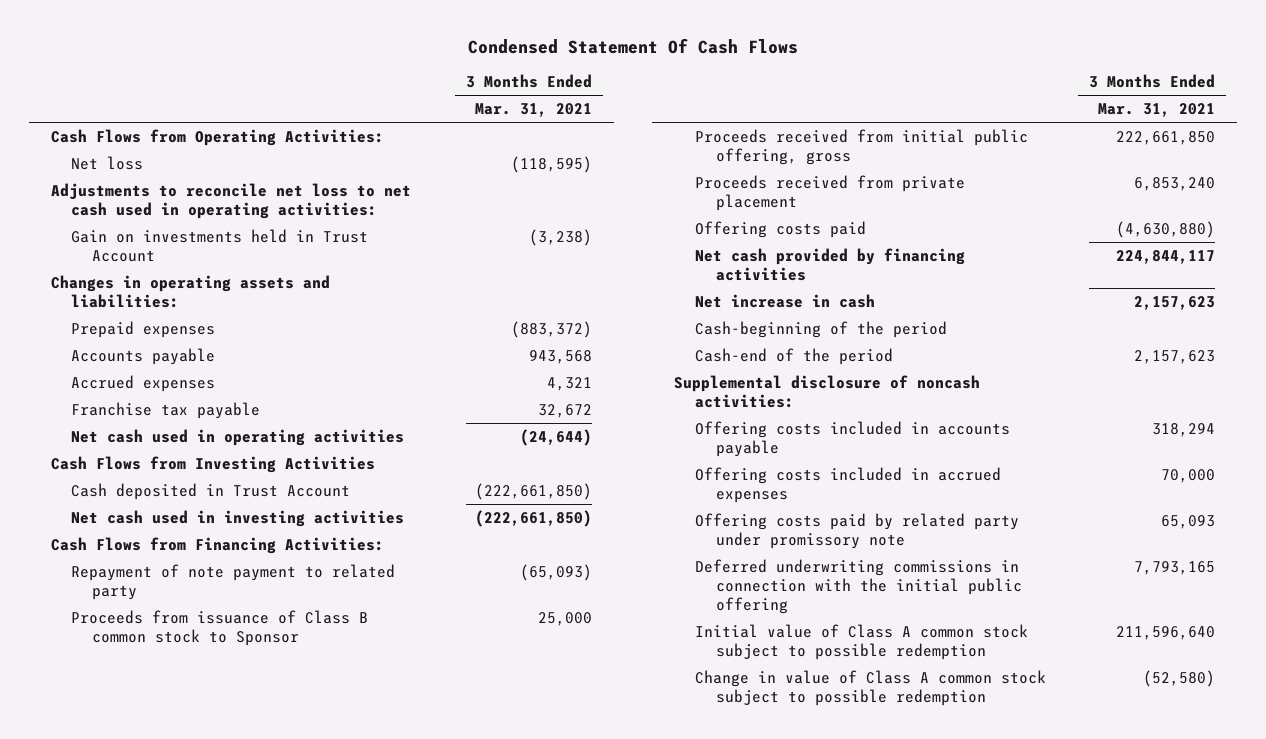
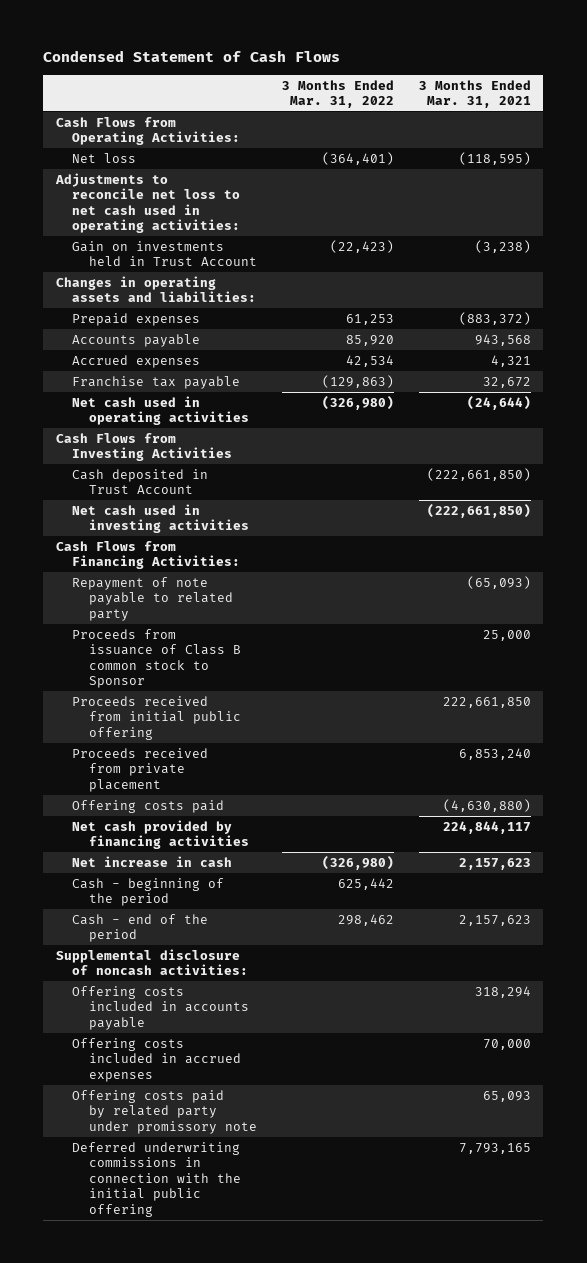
- Condensed Statement Of Cash Flows
+ Condensed Statement of Cash Flows
- | 3 Months Ended Mar. 31, 2021
+ | 3 Months Ended Mar. 31, 2022 | 3 Months Ended Mar. 31, 2021
- Repayment of note payment to related party | (65,093)
+ Repayment of note payable to related party | | (65,093)
- Proceeds received from initial public offering, gross | 222,661,850
+ Proceeds received from initial public offering | | 222,661,850
- Cash-beginning of the period
- Cash-end of the period | 2,157,623
+ Cash - beginning of the period | 625,442 |
+ Cash - end of the period | 298,462 | 2,157,623
- Initial value of Class A common stock subject to possible redemption | 211,596,640
- Change in value of Class A common stock subject to possible redemption | (52,580)

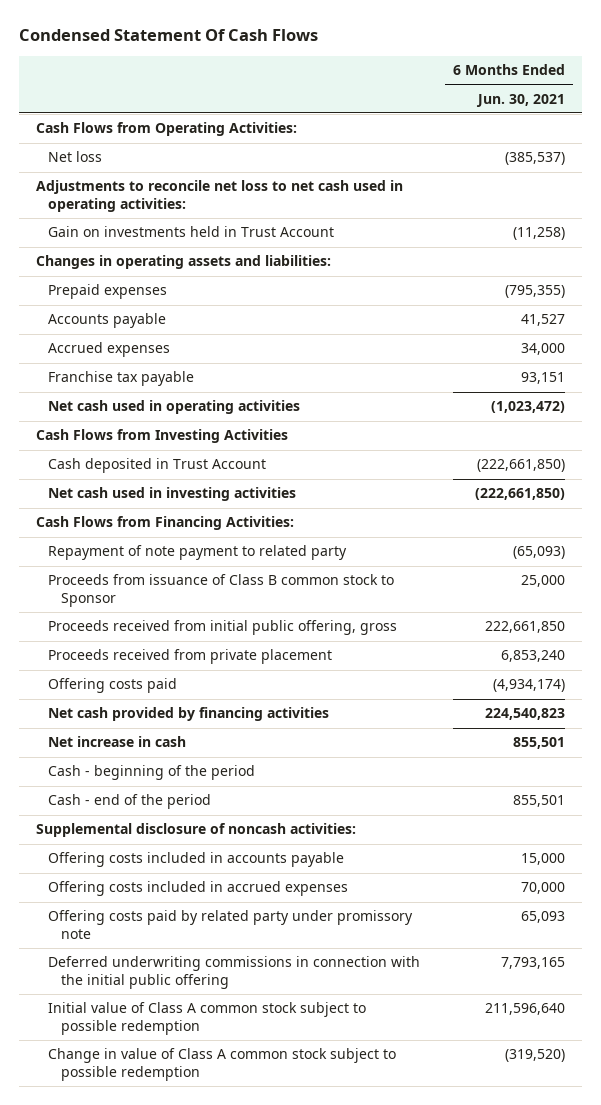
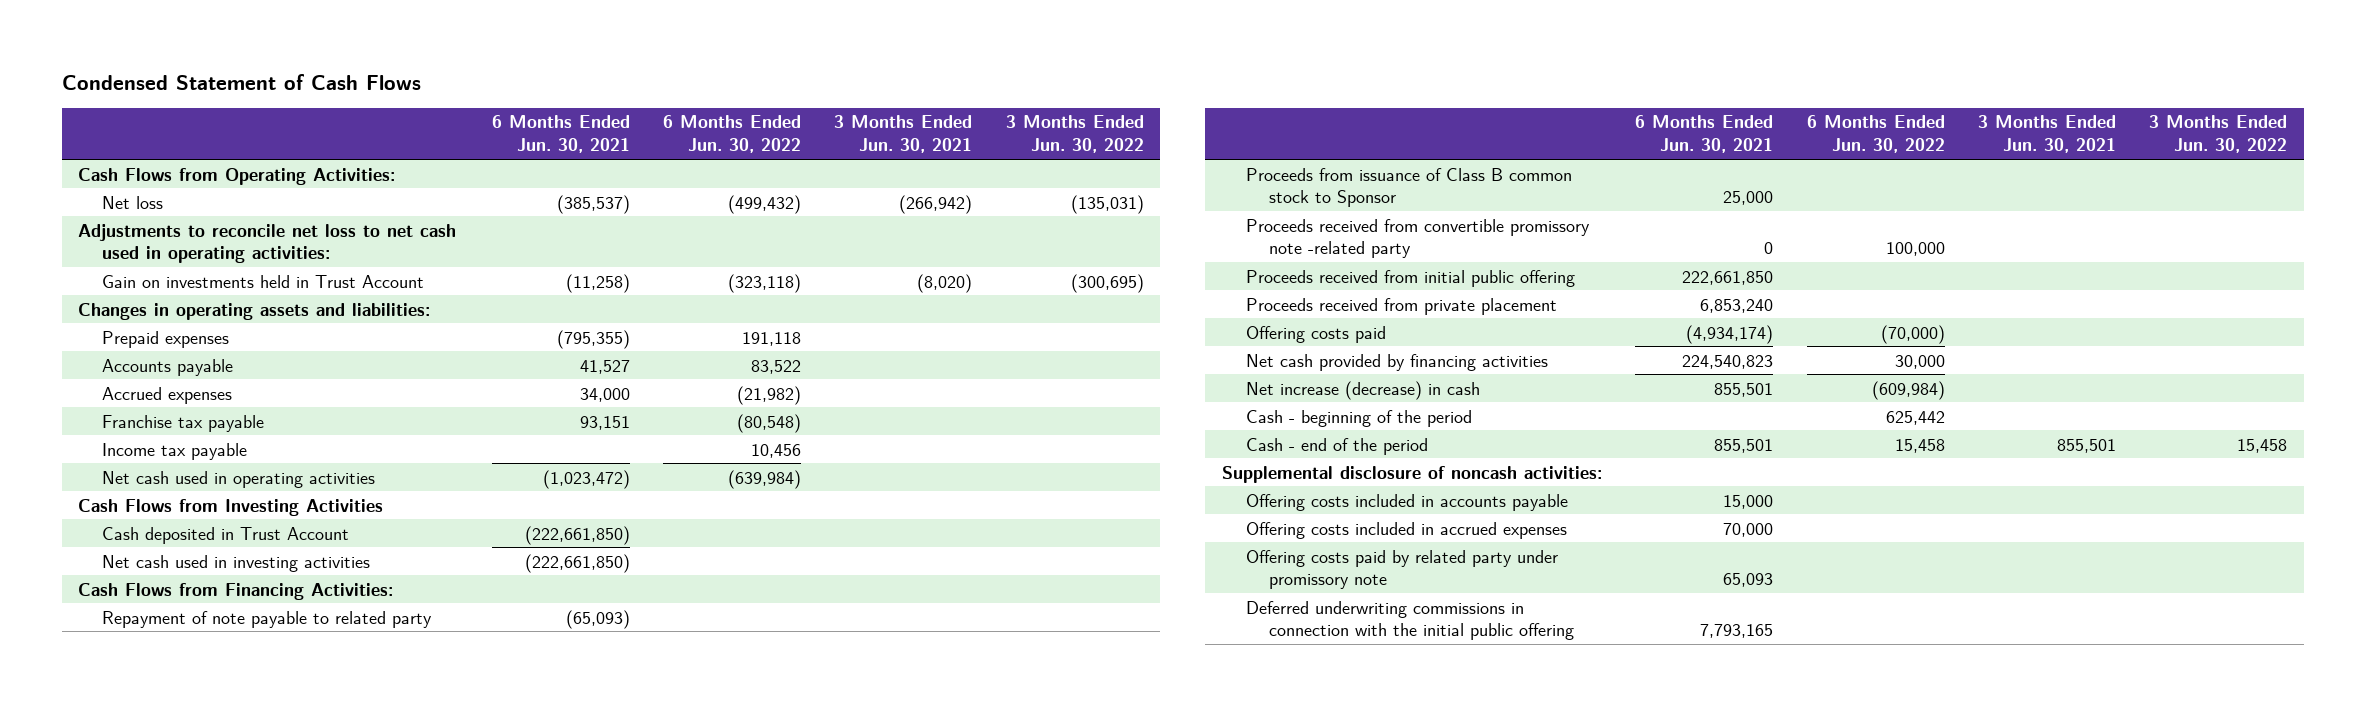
- Condensed Statement Of Cash Flows
+ Condensed Statement of Cash Flows
- | 6 Months Ended Jun. 30, 2021
+ | 6 Months Ended Jun. 30, 2021 | 6 Months Ended Jun. 30, 2022 | 3 Months Ended Jun. 30, 2021 | 3 Months Ended Jun. 30, 2022
+ Income tax payable | | 10,456 | |
- Repayment of note payment to related party | (65,093)
+ Repayment of note payable to related party | (65,093) | | |
- Proceeds received from initial public offering, gross | 222,661,850
+ Proceeds received from convertible promissory note -related party | 0 | 100,000 | |
+ Proceeds received from initial public offering | 222,661,850 | | |
- Net increase in cash | 855,501
+ Net increase (decrease) in cash | 855,501 | (609,984) | |
- Initial value of Class A common stock subject to possible redemption | 211,596,640
- Change in value of Class A common stock subject to possible redemption | (319,520)

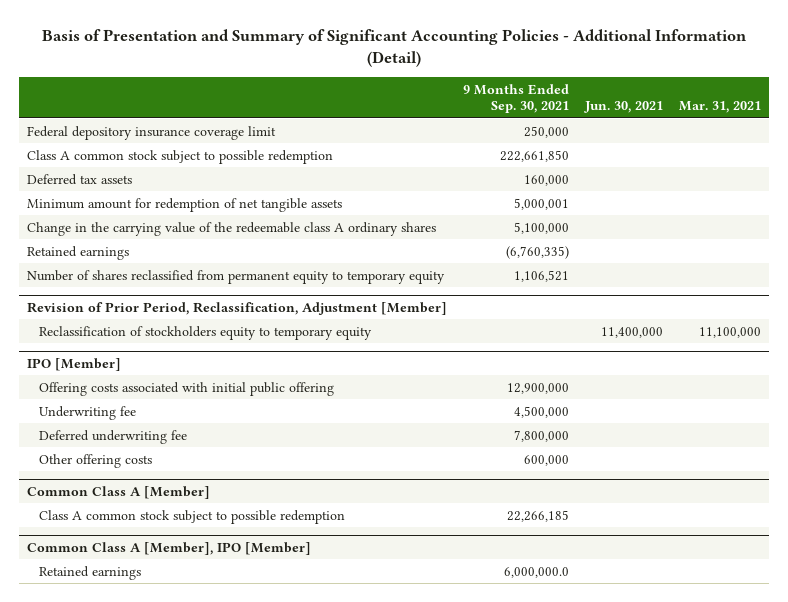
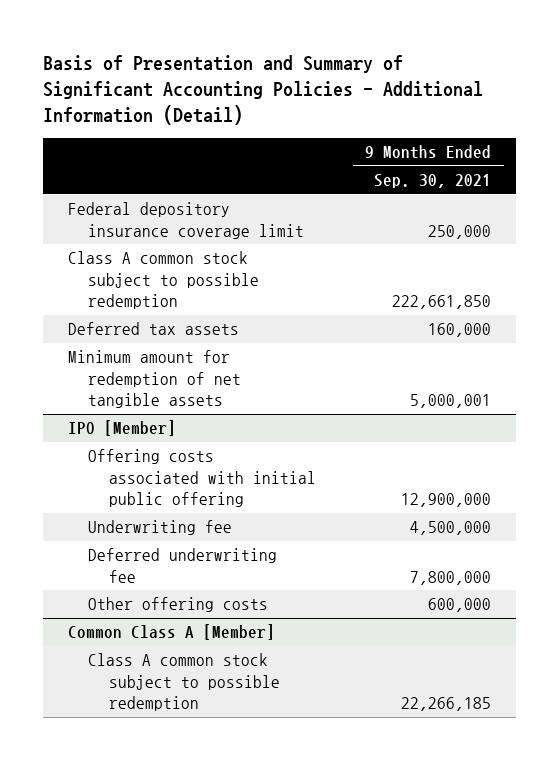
- | 9 Months Ended Sep. 30, 2021 | Jun. 30, 2021 | Mar. 31, 2021
+ | 9 Months Ended Sep. 30, 2021
- Change in the carrying value of the redeemable class A ordinary shares | 5,100,000 | |
- Retained earnings | (6,760,335) | |
- Number of shares reclassified from permanent equity to temporary equity | 1,106,521 | |
- Revision of Prior Period, Reclassification, Adjustment [Member]
- Reclassification of stockholders equity to temporary equity | | 11,400,000 | 11,100,000
- Common Class A [Member], IPO [Member]
- Retained earnings | 6,000,000.0 | |

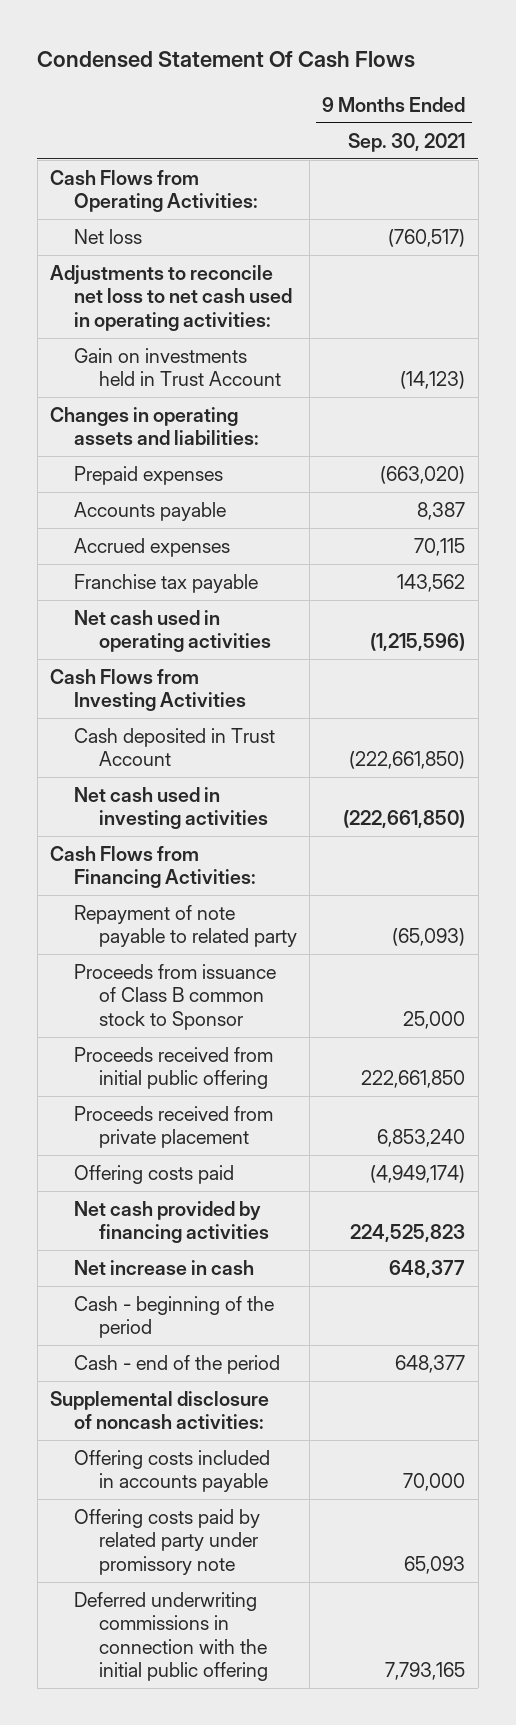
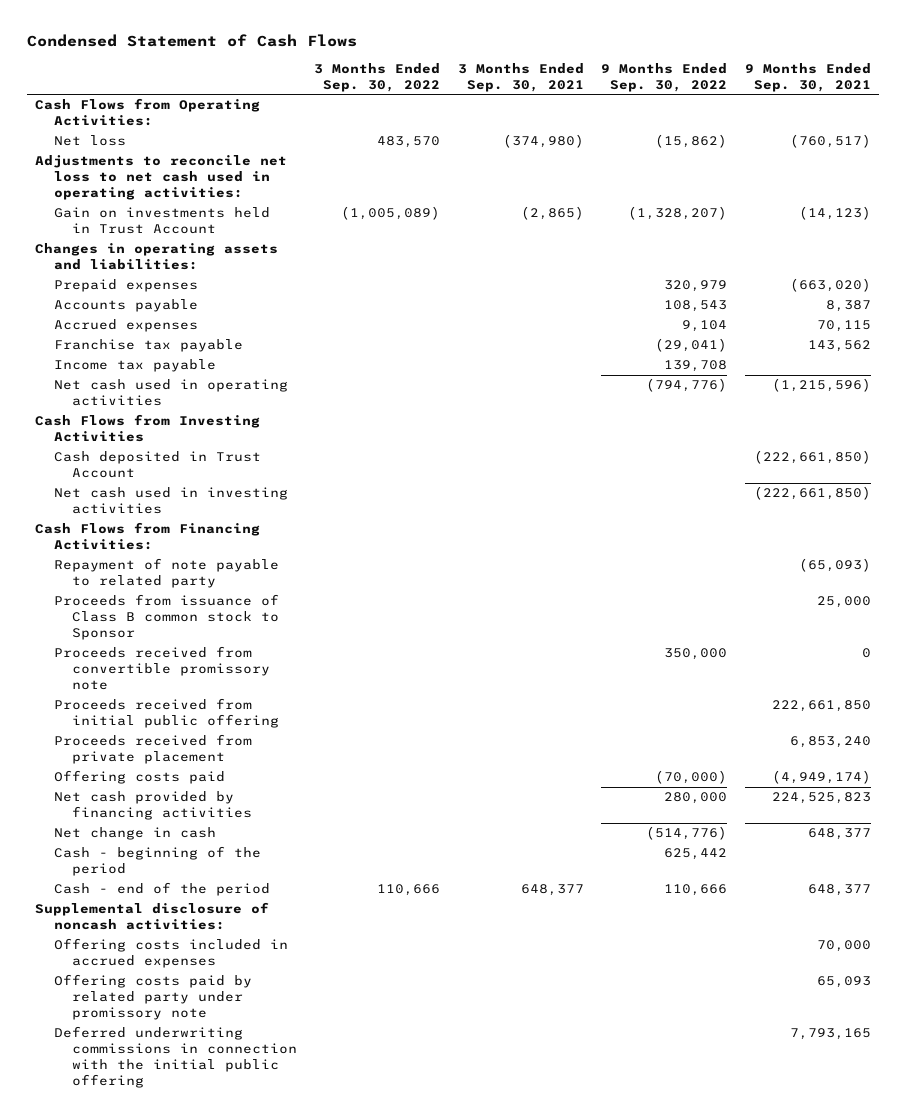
- Condensed Statement Of Cash Flows
+ Condensed Statement of Cash Flows
- | 9 Months Ended Sep. 30, 2021
+ | 3 Months Ended Sep. 30, 2022 | 3 Months Ended Sep. 30, 2021 | 9 Months Ended Sep. 30, 2022 | 9 Months Ended Sep. 30, 2021
+ Income tax payable | | | 139,708 |
+ Proceeds received from convertible promissory note | | | 350,000 | 0
- Net increase in cash | 648,377
+ Net change in cash | | | (514,776) | 648,377
- Offering costs included in accounts payable | 70,000
+ Offering costs included in accrued expenses | | | | 70,000

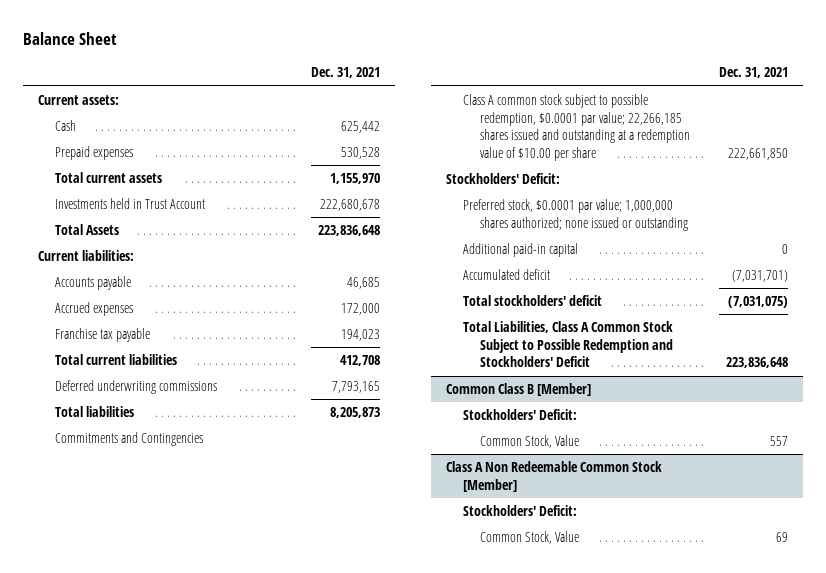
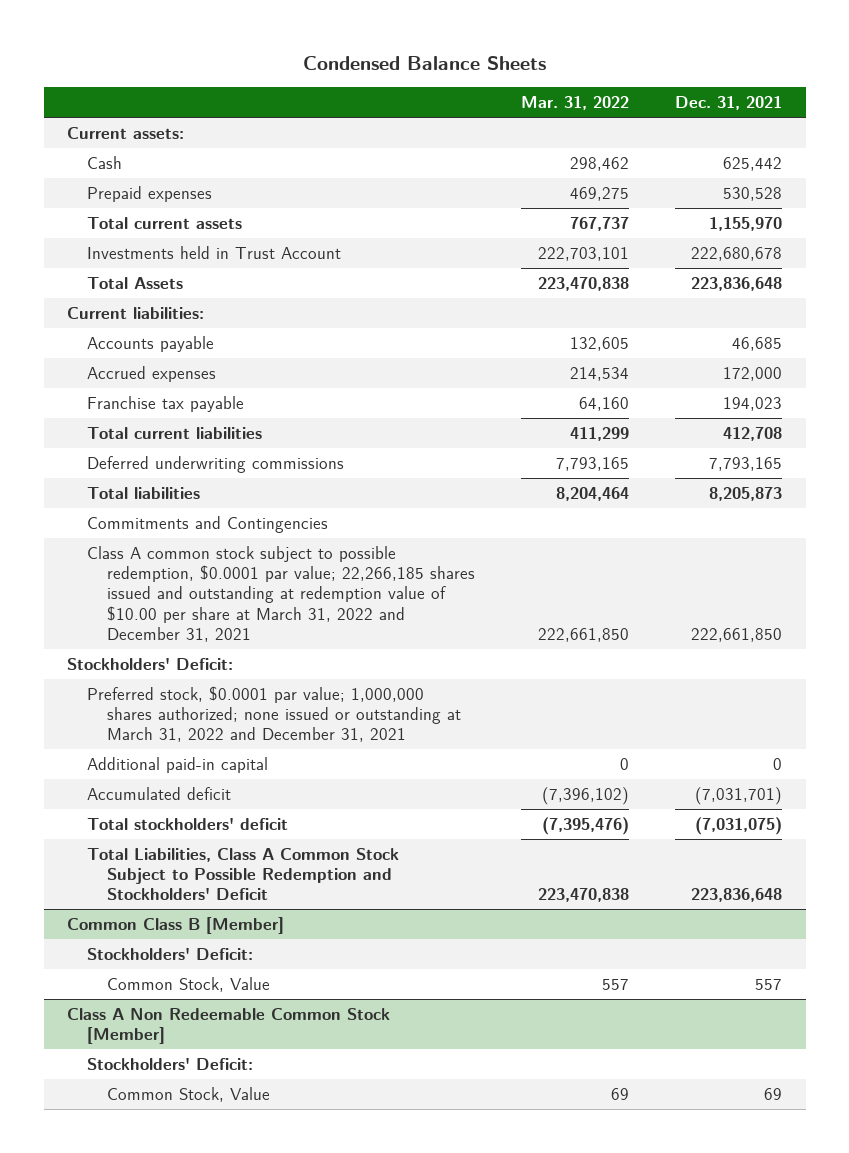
- Balance Sheet
+ Condensed Balance Sheets
- | Dec. 31, 2021
+ | Mar. 31, 2022 | Dec. 31, 2021
- Class A common stock subject to possible redemption, $0.0001 par value; 22,266,185 shares issued and outstanding at a redemption value of $10.00 per share | 222,661,850
+ Class A common stock subject to possible redemption, $0.0001 par value; 22,266,185 shares issued and outstanding at redemption value of $10.00 per share at March 31, 2022 and December 31, 2021 | 222,661,850 | 222,661,850
- Preferred stock, $0.0001 par value; 1,000,000 shares authorized; none issued or outstanding
+ Preferred stock, $0.0001 par value; 1,000,000 shares authorized; none issued or outstanding at March 31, 2022 and December 31, 2021

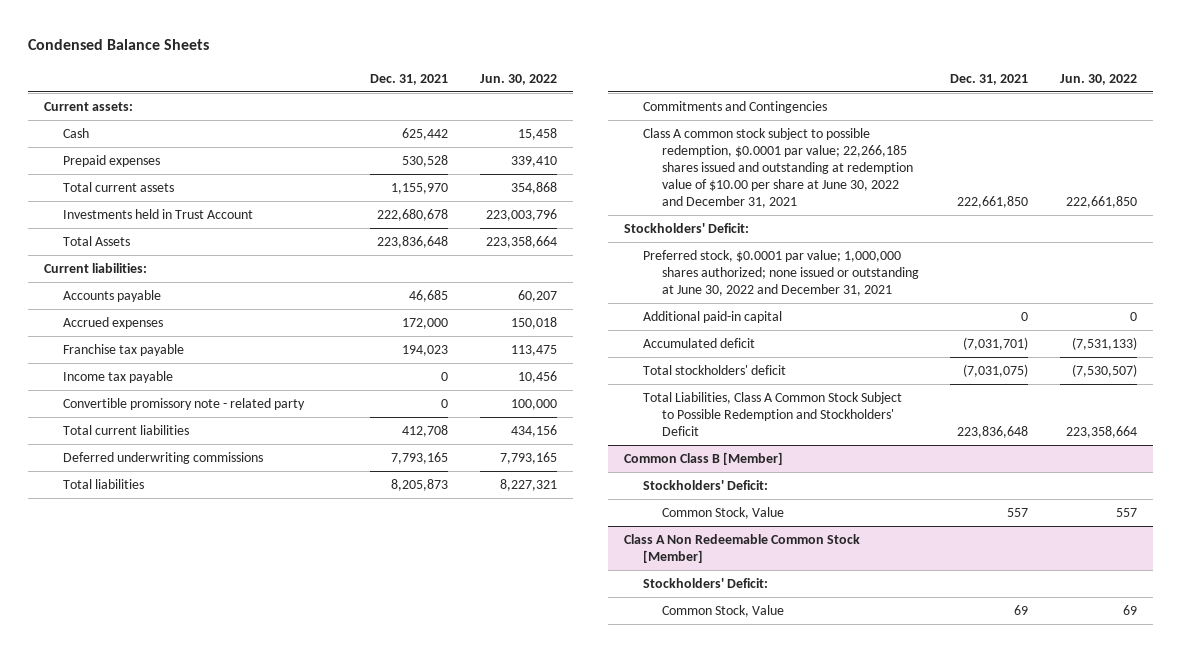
- | Mar. 31, 2022 | Dec. 31, 2021
+ | Dec. 31, 2021 | Jun. 30, 2022
+ Income tax payable | 0 | 10,456
+ Convertible promissory note - related party | 0 | 100,000
- Class A common stock subject to possible redemption, $0.0001 par value; 22,266,185 shares issued and outstanding at redemption value of $10.00 per share at March 31, 2022 and December 31, 2021 | 222,661,850 | 222,661,850
+ Class A common stock subject to possible redemption, $0.0001 par value; 22,266,185 shares issued and outstanding at redemption value of $10.00 per share at June 30, 2022 and December 31, 2021 | 222,661,850 | 222,661,850
- Preferred stock, $0.0001 par value; 1,000,000 shares authorized; none issued or outstanding at March 31, 2022 and December 31, 2021
+ Preferred stock, $0.0001 par value; 1,000,000 shares authorized; none issued or outstanding at June 30, 2022 and December 31, 2021

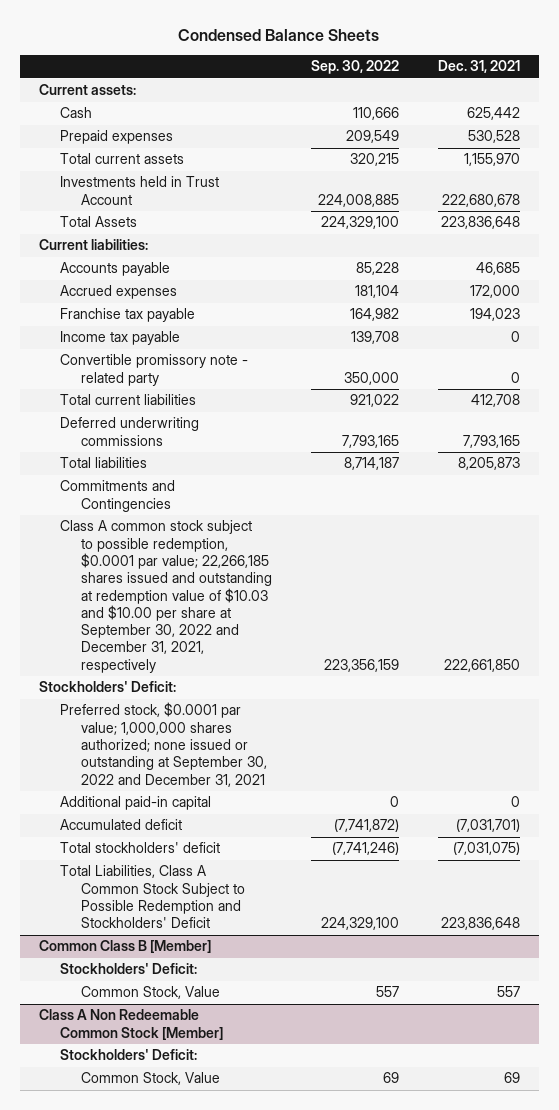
- | Dec. 31, 2021 | Jun. 30, 2022
+ | Sep. 30, 2022 | Dec. 31, 2021
- Class A common stock subject to possible redemption, $0.0001 par value; 22,266,185 shares issued and outstanding at redemption value of $10.00 per share at June 30, 2022 and December 31, 2021 | 222,661,850 | 222,661,850
+ Class A common stock subject to possible redemption, $0.0001 par value; 22,266,185 shares issued and outstanding at redemption value of $10.03 and $10.00 per share at September 30, 2022 and December 31, 2021, respectively | 223,356,159 | 222,661,850
- Preferred stock, $0.0001 par value; 1,000,000 shares authorized; none issued or outstanding at June 30, 2022 and December 31, 2021
+ Preferred stock, $0.0001 par value; 1,000,000 shares authorized; none issued or outstanding at September 30, 2022 and December 31, 2021

